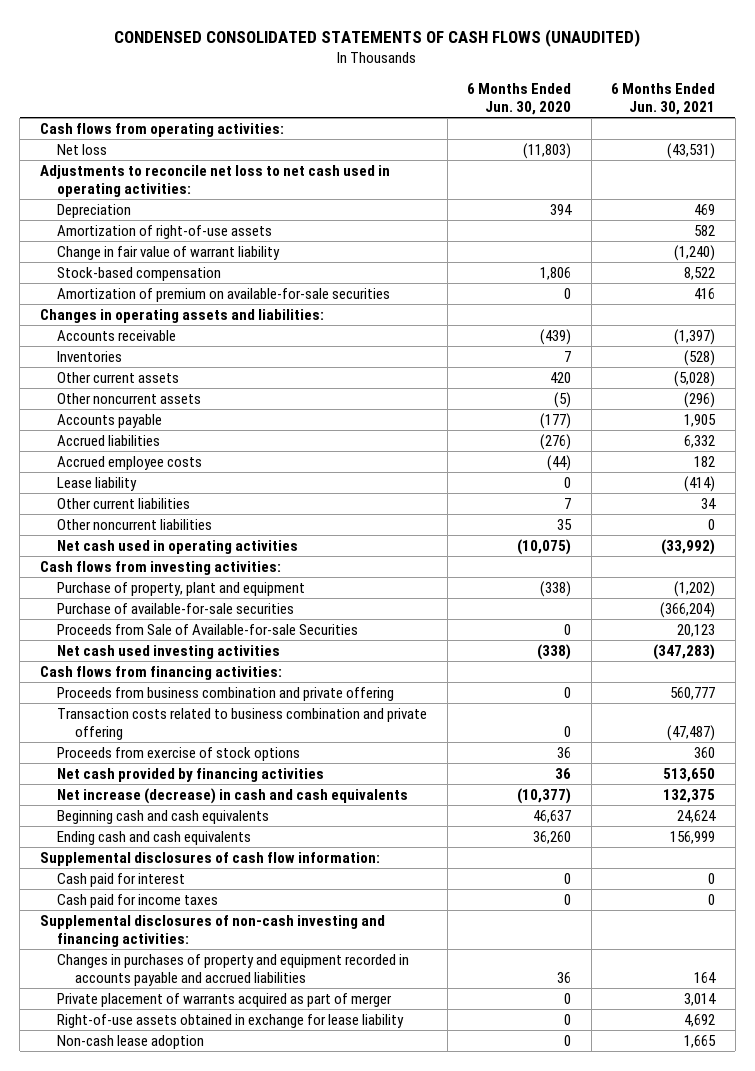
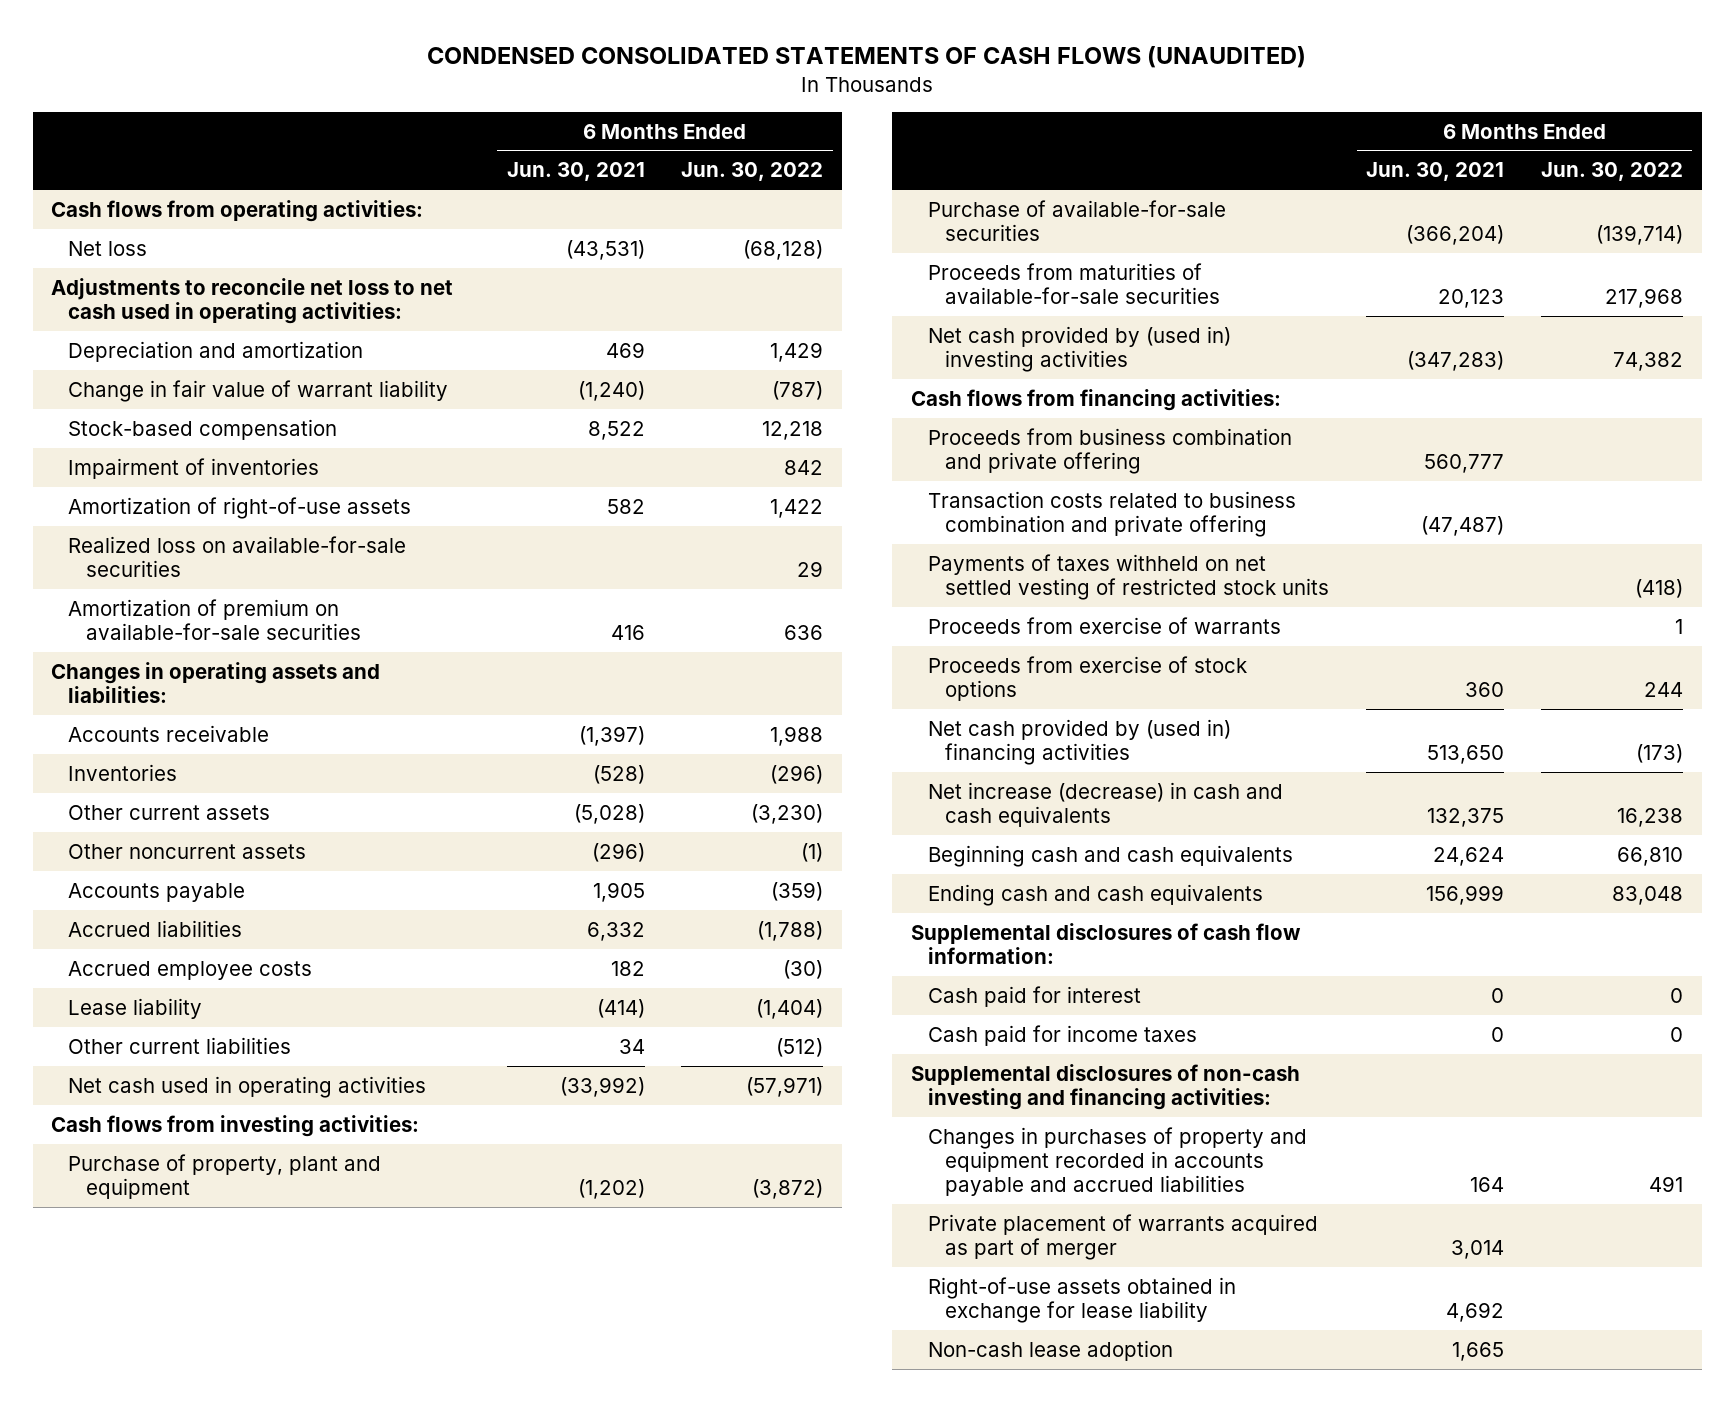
- | 6 Months Ended Jun. 30, 2020 | 6 Months Ended Jun. 30, 2021
+ | 6 Months Ended Jun. 30, 2021 | 6 Months Ended Jun. 30, 2022
- Depreciation | 394 | 469
+ Depreciation and amortization | 469 | 1,429
+ Impairment of inventories | | 842
moved down: Amortization of right-of-use assets | 582 | 1,422
+ Realized loss on available-for-sale securities | | 29
- Other noncurrent liabilities | 35 | 0
- Proceeds from Sale of Available-for-sale Securities | 0 | 20,123
- Net cash used investing activities | (338) | (347,283)
+ Proceeds from maturities of available-for-sale securities | 20,123 | 217,968
+ Net cash provided by (used in) investing activities | (347,283) | 74,382
+ Payments of taxes withheld on net settled vesting of restricted stock units | | (418)
+ Proceeds from exercise of warrants | | 1
- Net cash provided by financing activities | 36 | 513,650
+ Net cash provided by (used in) financing activities | 513,650 | (173)

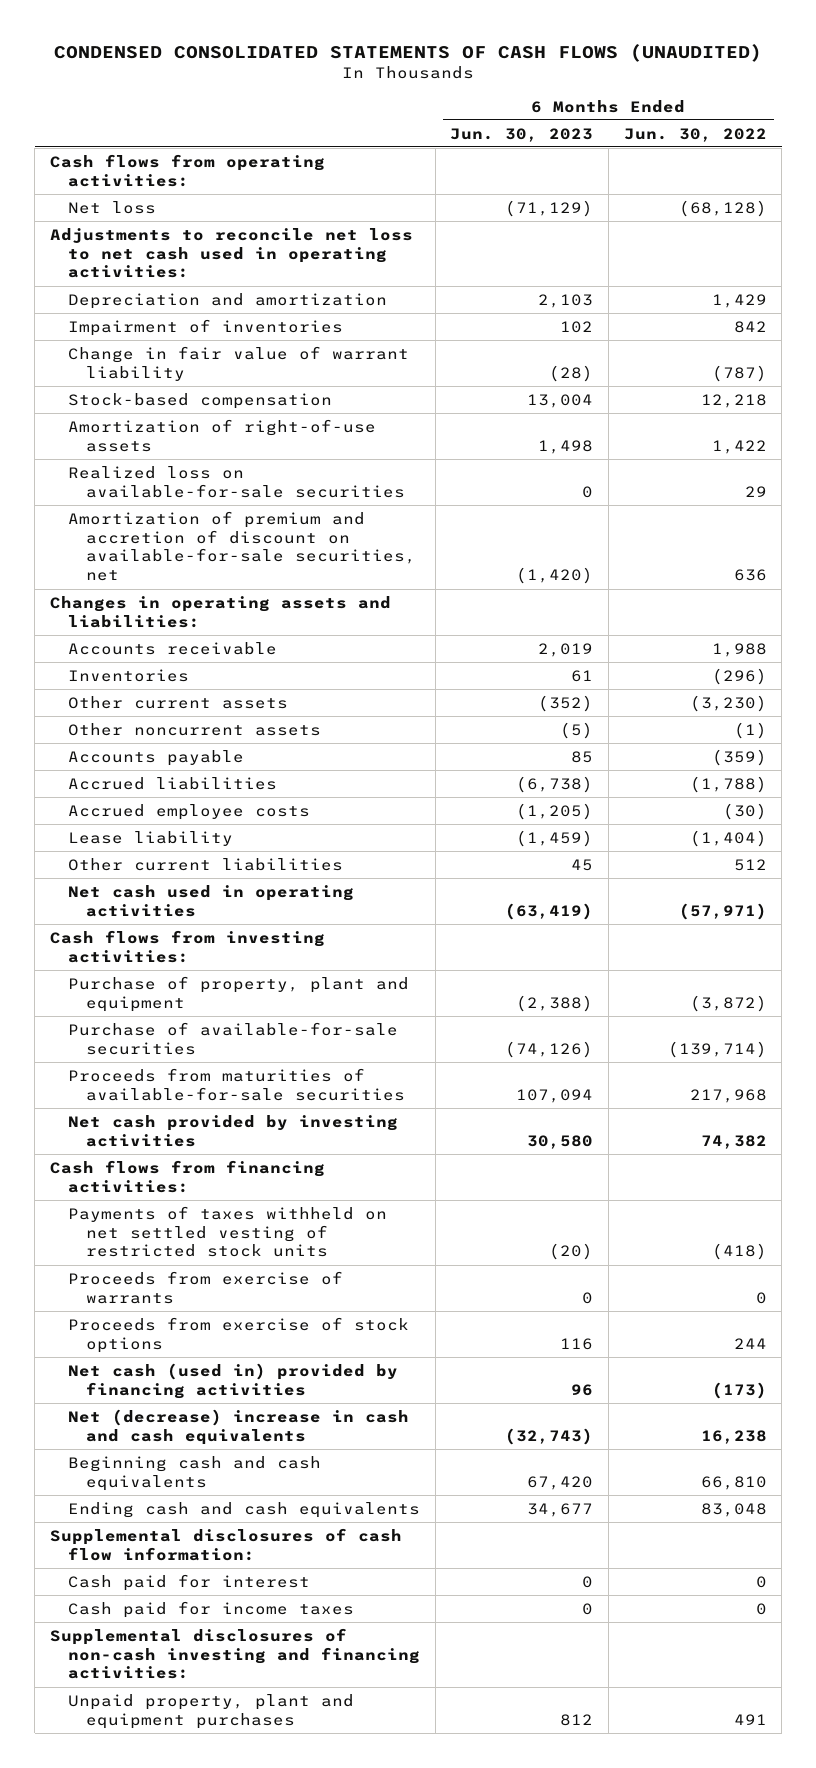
- | 6 Months Ended Jun. 30, 2021 | 6 Months Ended Jun. 30, 2022
+ | 6 Months Ended Jun. 30, 2023 | 6 Months Ended Jun. 30, 2022
moved up: Impairment of inventories | 102 | 842
- Amortization of premium on available-for-sale securities | 416 | 636
+ Amortization of premium and accretion of discount on available-for-sale securities, net | (1,420) | 636
- Other current liabilities | 34 | (512)
+ Other current liabilities | 45 | 512
- Net cash provided by (used in) investing activities | (347,283) | 74,382
+ Net cash provided by investing activities | 30,580 | 74,382
- Proceeds from business combination and private offering | 560,777 |
- Transaction costs related to business combination and private offering | (47,487) |
- Proceeds from exercise of warrants | | 1
+ Proceeds from exercise of warrants | 0 | 0
- Net cash provided by (used in) financing activities | 513,650 | (173)
- Net increase (decrease) in cash and cash equivalents | 132,375 | 16,238
+ Net cash (used in) provided by financing activities | 96 | (173)
+ Net (decrease) increase in cash and cash equivalents | (32,743) | 16,238
- Changes in purchases of property and equipment recorded in accounts payable and accrued liabilities | 164 | 491
- Private placement of warrants acquired as part of merger | 3,014 |
- Right-of-use assets obtained in exchange for lease liability | 4,692 |
- Non-cash lease adoption | 1,665 |
+ Unpaid property, plant and equipment purchases | 812 | 491

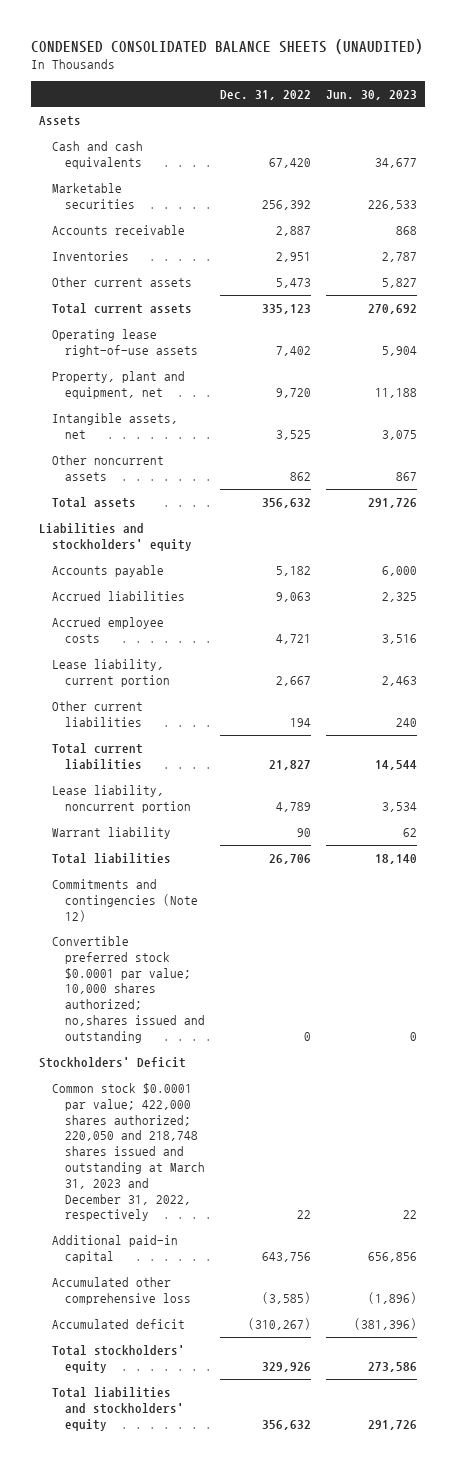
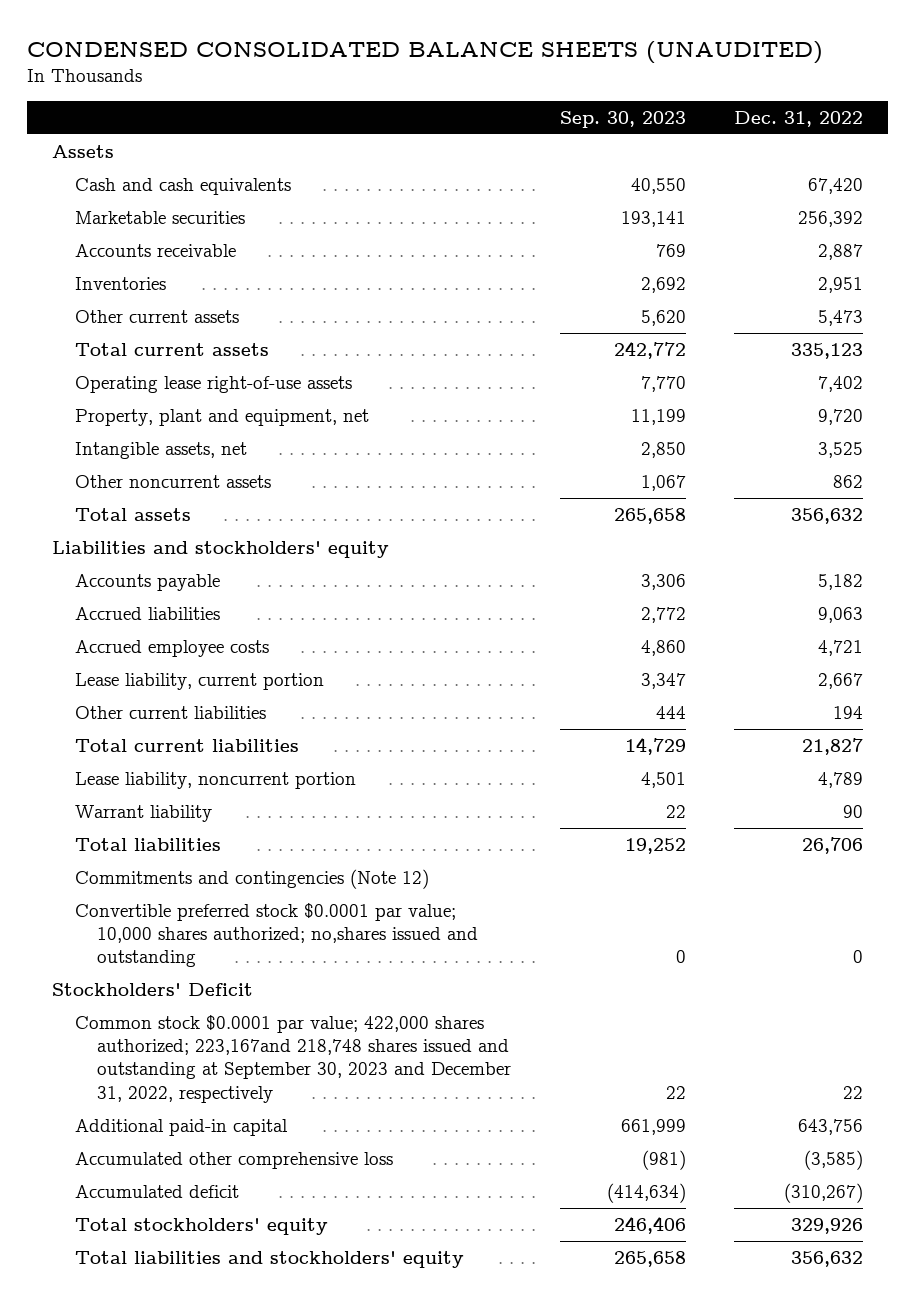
- | Dec. 31, 2022 | Jun. 30, 2023
+ | Sep. 30, 2023 | Dec. 31, 2022
- Common stock $0.0001 par value; 422,000 shares authorized; 220,050 and 218,748 shares issued and outstanding at March 31, 2023 and December 31, 2022, respectively | 22 | 22
+ Common stock $0.0001 par value; 422,000 shares authorized; 223,167and 218,748 shares issued and outstanding at September 30, 2023 and December 31, 2022, respectively | 22 | 22

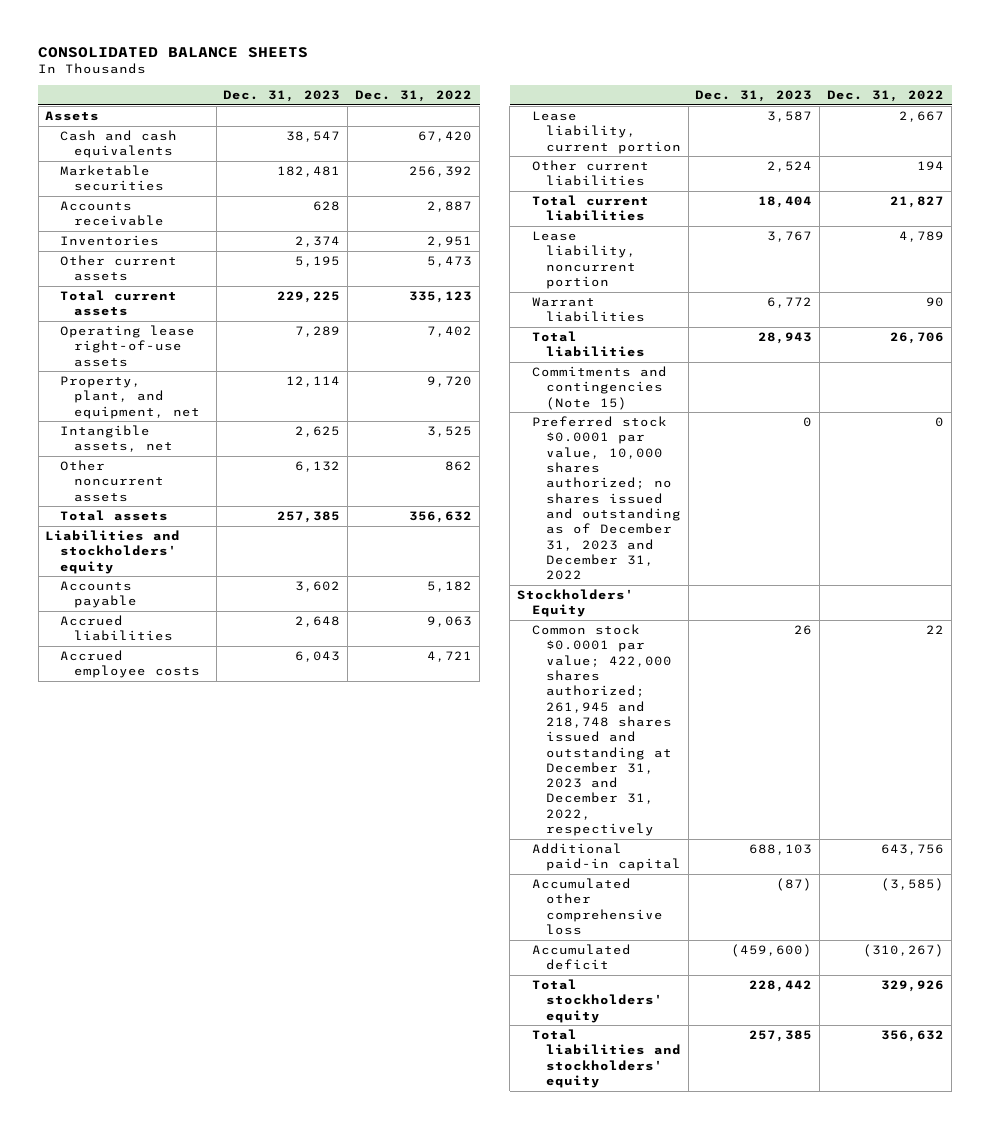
- CONDENSED CONSOLIDATED BALANCE SHEETS (UNAUDITED)
+ CONSOLIDATED BALANCE SHEETS
- | Sep. 30, 2023 | Dec. 31, 2022
+ | Dec. 31, 2023 | Dec. 31, 2022
- Property, plant and equipment, net | 11,199 | 9,720
+ Property, plant, and equipment, net | 12,114 | 9,720
- Warrant liability | 22 | 90
+ Warrant liabilities | 6,772 | 90
- Commitments and contingencies (Note 12)
- Convertible preferred stock $0.0001 par value; 10,000 shares authorized; no,shares issued and outstanding | 0 | 0
- Stockholders' Deficit
- Common stock $0.0001 par value; 422,000 shares authorized; 223,167and 218,748 shares issued and outstanding at September 30, 2023 and December 31, 2022, respectively | 22 | 22
+ Commitments and contingencies (Note 15)
+ Preferred stock $0.0001 par value, 10,000 shares authorized; no shares issued and outstanding as of December 31, 2023 and December 31, 2022 | 0 | 0
+ Stockholders' Equity
+ Common stock $0.0001 par value; 422,000 shares authorized; 261,945 and 218,748 shares issued and outstanding at December 31, 2023 and December 31, 2022, respectively | 26 | 22

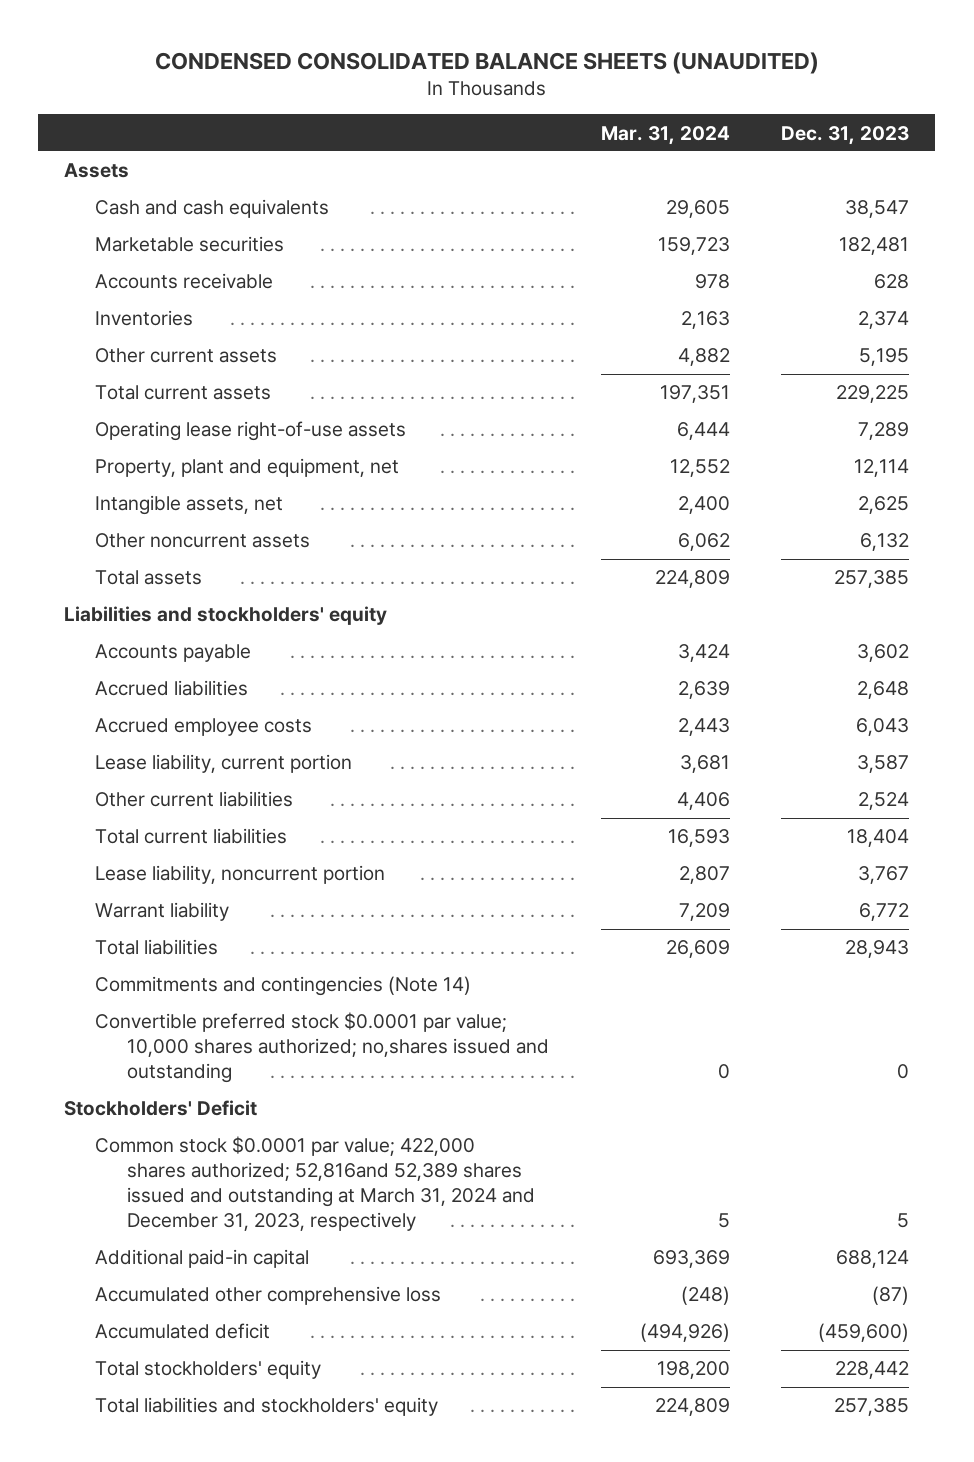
- CONSOLIDATED BALANCE SHEETS
+ CONDENSED CONSOLIDATED BALANCE SHEETS (UNAUDITED)
- | Dec. 31, 2023 | Dec. 31, 2022
+ | Mar. 31, 2024 | Dec. 31, 2023
- Property, plant, and equipment, net | 12,114 | 9,720
+ Property, plant and equipment, net | 12,552 | 12,114
- Warrant liabilities | 6,772 | 90
+ Warrant liability | 7,209 | 6,772
- Commitments and contingencies (Note 15)
- Preferred stock $0.0001 par value, 10,000 shares authorized; no shares issued and outstanding as of December 31, 2023 and December 31, 2022 | 0 | 0
- Stockholders' Equity
- Common stock $0.0001 par value; 422,000 shares authorized; 261,945 and 218,748 shares issued and outstanding at December 31, 2023 and December 31, 2022, respectively | 26 | 22
- Additional paid-in capital | 688,103 | 643,756
+ Commitments and contingencies (Note 14)
+ Convertible preferred stock $0.0001 par value; 10,000 shares authorized; no,shares issued and outstanding | 0 | 0
+ Stockholders' Deficit
+ Common stock $0.0001 par value; 422,000 shares authorized; 52,816and 52,389 shares issued and outstanding at March 31, 2024 and December 31, 2023, respectively | 5 | 5
+ Additional paid-in capital | 693,369 | 688,124

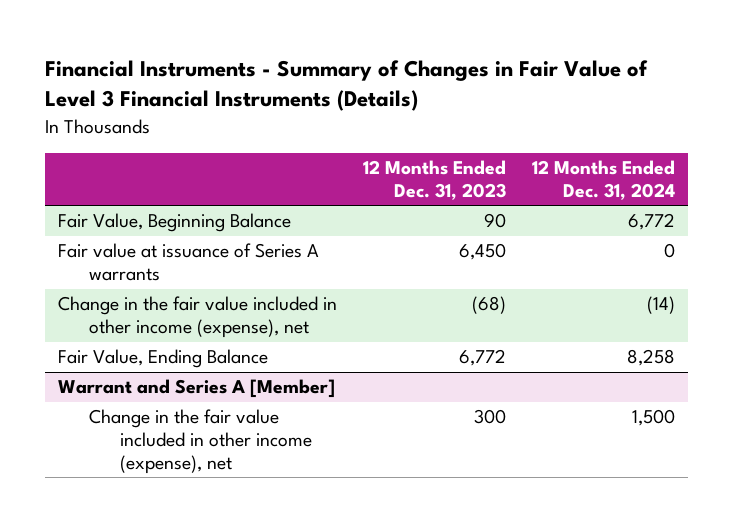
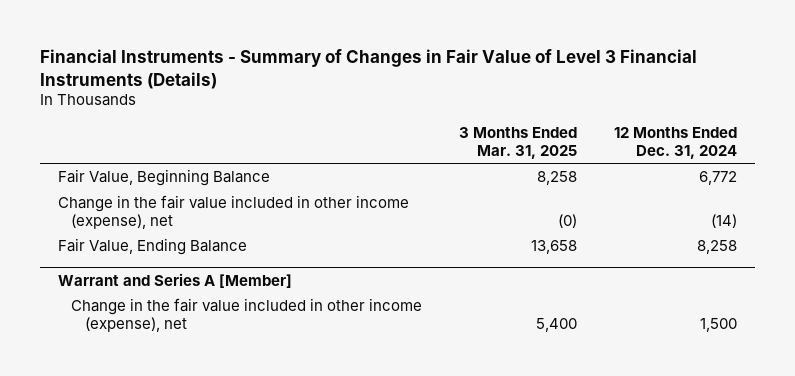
- | 12 Months Ended Dec. 31, 2023 | 12 Months Ended Dec. 31, 2024
+ | 3 Months Ended Mar. 31, 2025 | 12 Months Ended Dec. 31, 2024
- Fair value at issuance of Series A warrants | 6,450 | 0

